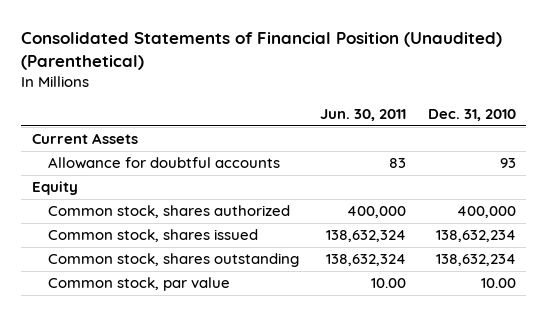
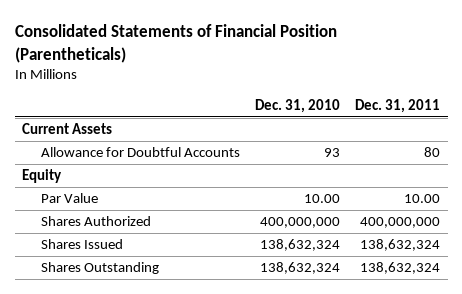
- Consolidated Statements of Financial Position (Unaudited) (Parenthetical)
+ Consolidated Statements of Financial Position (Parentheticals)
- | Jun. 30, 2011 | Dec. 31, 2010
+ | Dec. 31, 2010 | Dec. 31, 2011
- Allowance for doubtful accounts | 83 | 93
+ Allowance for Doubtful Accounts | 93 | 80
- Common stock, shares authorized | 400,000 | 400,000
- Common stock, shares issued | 138,632,324 | 138,632,234
- Common stock, shares outstanding | 138,632,324 | 138,632,234
- Common stock, par value | 10.00 | 10.00
+ Par Value | 10.00 | 10.00
+ Shares Authorized | 400,000,000 | 400,000,000
+ Shares Issued | 138,632,324 | 138,632,324
+ Shares Outstanding | 138,632,324 | 138,632,324

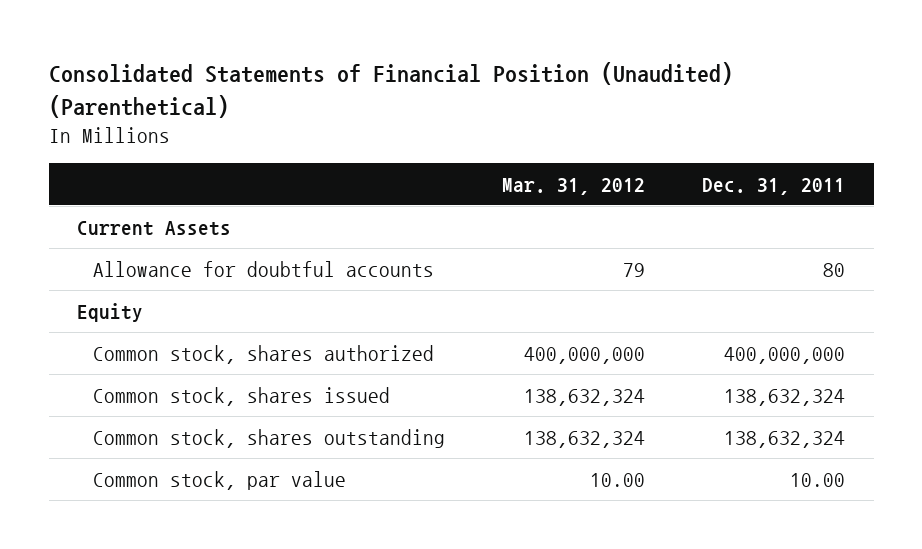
- Consolidated Statements of Financial Position (Parentheticals)
+ Consolidated Statements of Financial Position (Unaudited) (Parenthetical)
- | Dec. 31, 2010 | Dec. 31, 2011
+ | Mar. 31, 2012 | Dec. 31, 2011
- Allowance for Doubtful Accounts | 93 | 80
+ Allowance for doubtful accounts | 79 | 80
- Par Value | 10.00 | 10.00
- Shares Authorized | 400,000,000 | 400,000,000
- Shares Issued | 138,632,324 | 138,632,324
- Shares Outstanding | 138,632,324 | 138,632,324
+ Common stock, shares authorized | 400,000,000 | 400,000,000
+ Common stock, shares issued | 138,632,324 | 138,632,324
+ Common stock, shares outstanding | 138,632,324 | 138,632,324
+ Common stock, par value | 10.00 | 10.00

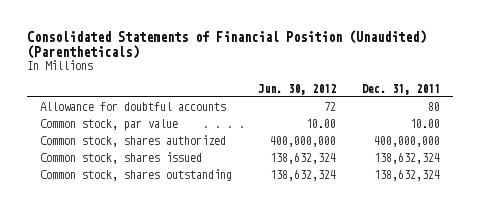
- Consolidated Statements of Financial Position (Unaudited) (Parenthetical)
+ Consolidated Statements of Financial Position (Unaudited) (Parentheticals)
- | Mar. 31, 2012 | Dec. 31, 2011
+ | Jun. 30, 2012 | Dec. 31, 2011
- Current Assets
- Equity
moved up: Common stock, par value | 10.00 | 10.00

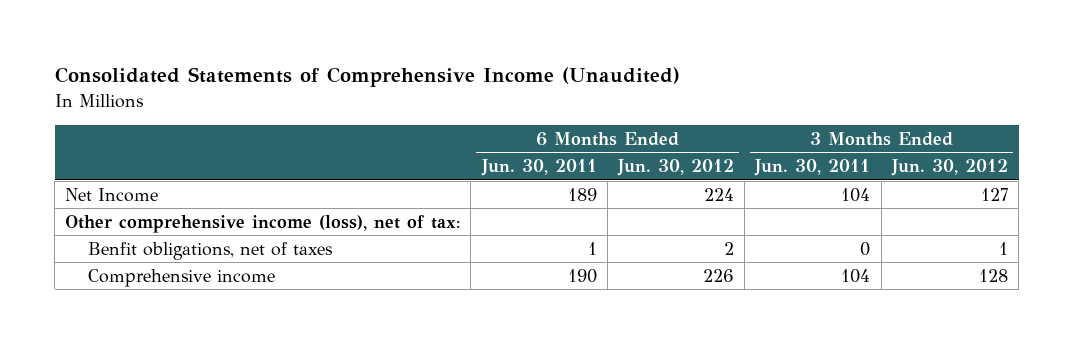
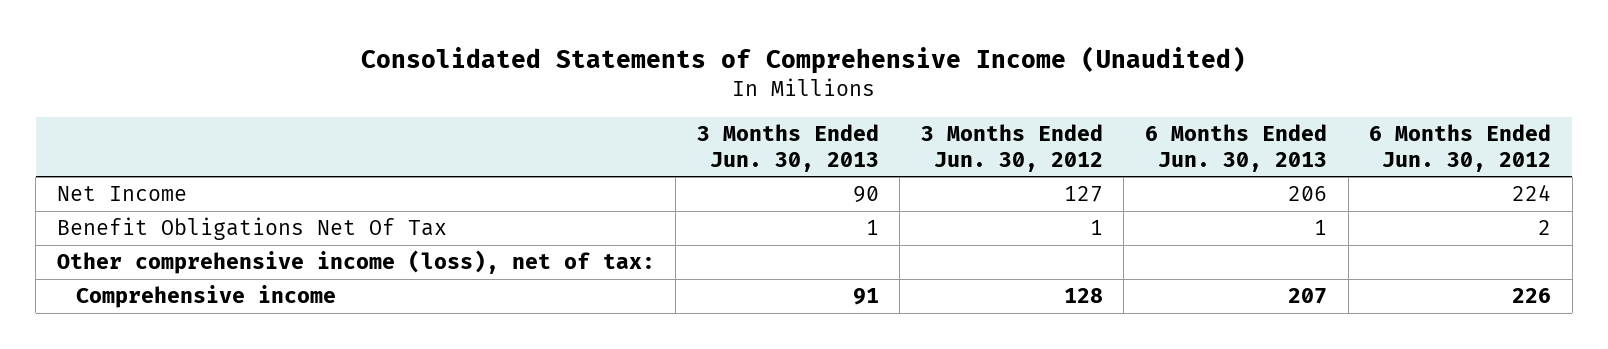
- | 6 Months Ended Jun. 30, 2011 | 6 Months Ended Jun. 30, 2012 | 3 Months Ended Jun. 30, 2011 | 3 Months Ended Jun. 30, 2012
+ | 3 Months Ended Jun. 30, 2013 | 3 Months Ended Jun. 30, 2012 | 6 Months Ended Jun. 30, 2013 | 6 Months Ended Jun. 30, 2012
+ Benefit Obligations Net Of Tax | 1 | 1 | 1 | 2
- Benfit obligations, net of taxes | 1 | 2 | 0 | 1

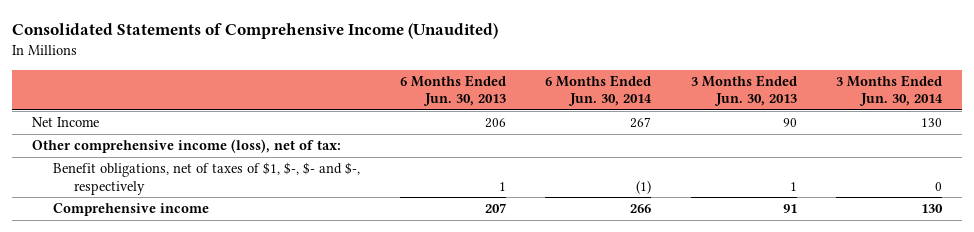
- | 3 Months Ended Jun. 30, 2013 | 3 Months Ended Jun. 30, 2012 | 6 Months Ended Jun. 30, 2013 | 6 Months Ended Jun. 30, 2012
+ | 6 Months Ended Jun. 30, 2013 | 6 Months Ended Jun. 30, 2014 | 3 Months Ended Jun. 30, 2013 | 3 Months Ended Jun. 30, 2014
- Benefit Obligations Net Of Tax | 1 | 1 | 1 | 2
+ Benefit obligations, net of taxes of $1, $-, $- and $-, respectively | 1 | (1) | 1 | 0

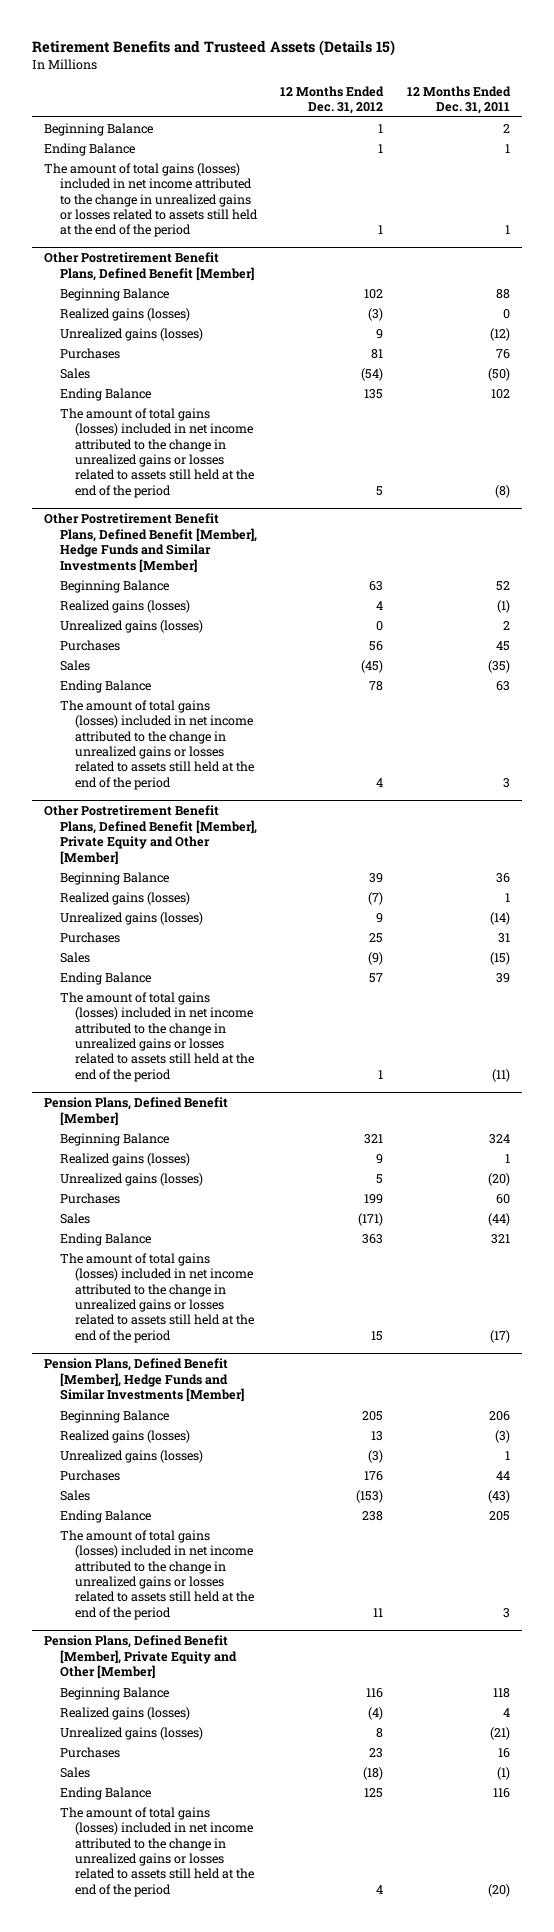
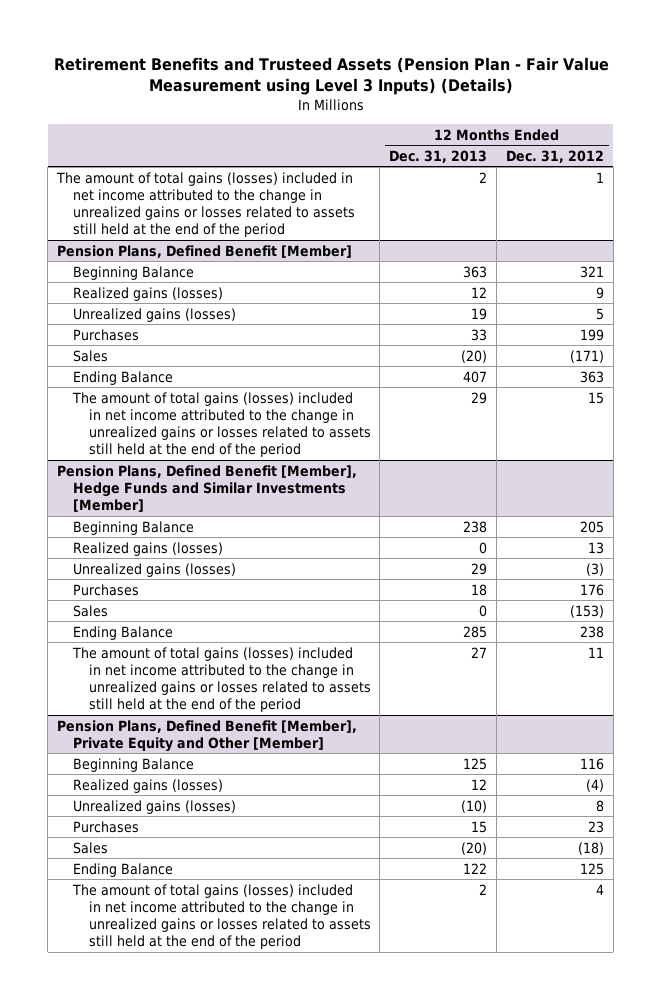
- Retirement Benefits and Trusteed Assets (Details 15)
+ Retirement Benefits and Trusteed Assets (Pension Plan - Fair Value Measurement using Level 3 Inputs) (Details)
- | 12 Months Ended Dec. 31, 2012 | 12 Months Ended Dec. 31, 2011
+ | 12 Months Ended Dec. 31, 2013 | 12 Months Ended Dec. 31, 2012
- Beginning Balance | 1 | 2
- Ending Balance | 1 | 1
- Other Postretirement Benefit Plans, Defined Benefit [Member]
- Beginning Balance | 102 | 88
- Realized gains (losses) | (3) | 0
- Unrealized gains (losses) | 9 | (12)
- Purchases | 81 | 76
- Sales | (54) | (50)
- Ending Balance | 135 | 102
- The amount of total gains (losses) included in net income attributed to the change in unrealized gains or losses related to assets still held at the end of the period | 5 | (8)
- Other Postretirement Benefit Plans, Defined Benefit [Member], Hedge Funds and Similar Investments [Member]
- Beginning Balance | 63 | 52
- Realized gains (losses) | 4 | (1)
- Unrealized gains (losses) | 0 | 2
- Purchases | 56 | 45
- Sales | (45) | (35)
- Ending Balance | 78 | 63
- The amount of total gains (losses) included in net income attributed to the change in unrealized gains or losses related to assets still held at the end of the period | 4 | 3
- Other Postretirement Benefit Plans, Defined Benefit [Member], Private Equity and Other [Member]
- Beginning Balance | 39 | 36
- Realized gains (losses) | (7) | 1
- Unrealized gains (losses) | 9 | (14)
- Purchases | 25 | 31
- Sales | (9) | (15)
- Ending Balance | 57 | 39
- The amount of total gains (losses) included in net income attributed to the change in unrealized gains or losses related to assets still held at the end of the period | 1 | (11)

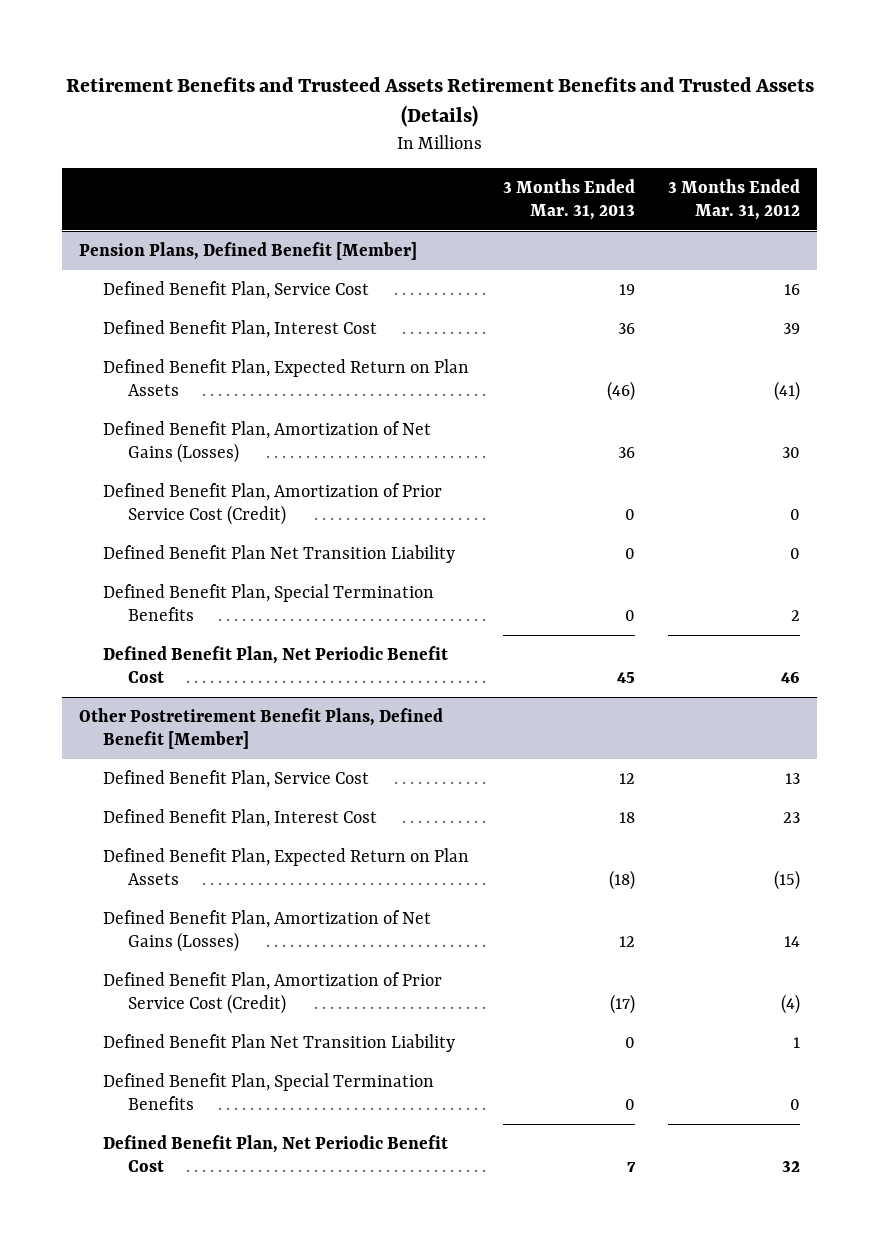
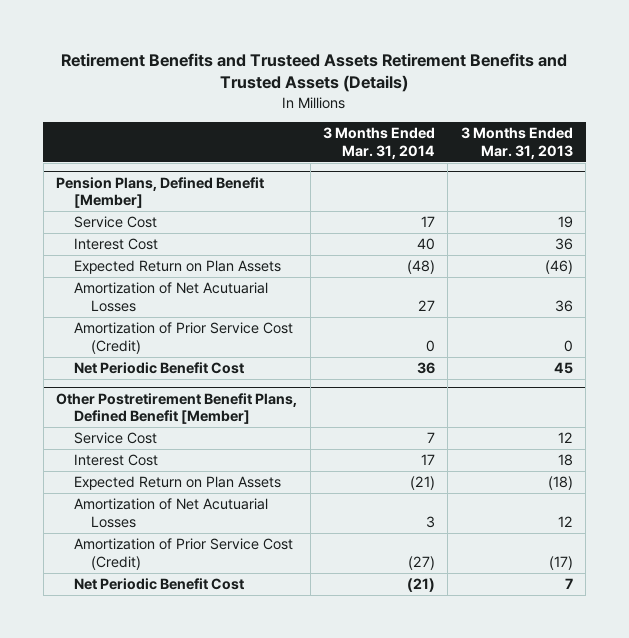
- | 3 Months Ended Mar. 31, 2013 | 3 Months Ended Mar. 31, 2012
+ | 3 Months Ended Mar. 31, 2014 | 3 Months Ended Mar. 31, 2013
@ Pension Plans, Defined Benefit [Member]
- Defined Benefit Plan, Service Cost | 19 | 16
- Defined Benefit Plan, Interest Cost | 36 | 39
- Defined Benefit Plan, Expected Return on Plan Assets | (46) | (41)
- Defined Benefit Plan, Amortization of Net Gains (Losses) | 36 | 30
- Defined Benefit Plan, Amortization of Prior Service Cost (Credit) | 0 | 0
- Defined Benefit Plan Net Transition Liability | 0 | 0
- Defined Benefit Plan, Special Termination Benefits | 0 | 2
- Defined Benefit Plan, Net Periodic Benefit Cost | 45 | 46
+ Service Cost | 17 | 19
+ Interest Cost | 40 | 36
+ Expected Return on Plan Assets | (48) | (46)
+ Amortization of Net Acutuarial Losses | 27 | 36
+ Amortization of Prior Service Cost (Credit) | 0 | 0
+ Net Periodic Benefit Cost | 36 | 45
@ Other Postretirement Benefit Plans, Defined Benefit [Member]
- Defined Benefit Plan, Service Cost | 12 | 13
- Defined Benefit Plan, Interest Cost | 18 | 23
- Defined Benefit Plan, Expected Return on Plan Assets | (18) | (15)
- Defined Benefit Plan, Amortization of Net Gains (Losses) | 12 | 14
- Defined Benefit Plan, Amortization of Prior Service Cost (Credit) | (17) | (4)
- Defined Benefit Plan Net Transition Liability | 0 | 1
- Defined Benefit Plan, Special Termination Benefits | 0 | 0
- Defined Benefit Plan, Net Periodic Benefit Cost | 7 | 32
+ Service Cost | 7 | 12
+ Interest Cost | 17 | 18
+ Expected Return on Plan Assets | (21) | (18)
+ Amortization of Net Acutuarial Losses | 3 | 12
+ Amortization of Prior Service Cost (Credit) | (27) | (17)
+ Net Periodic Benefit Cost | (21) | 7

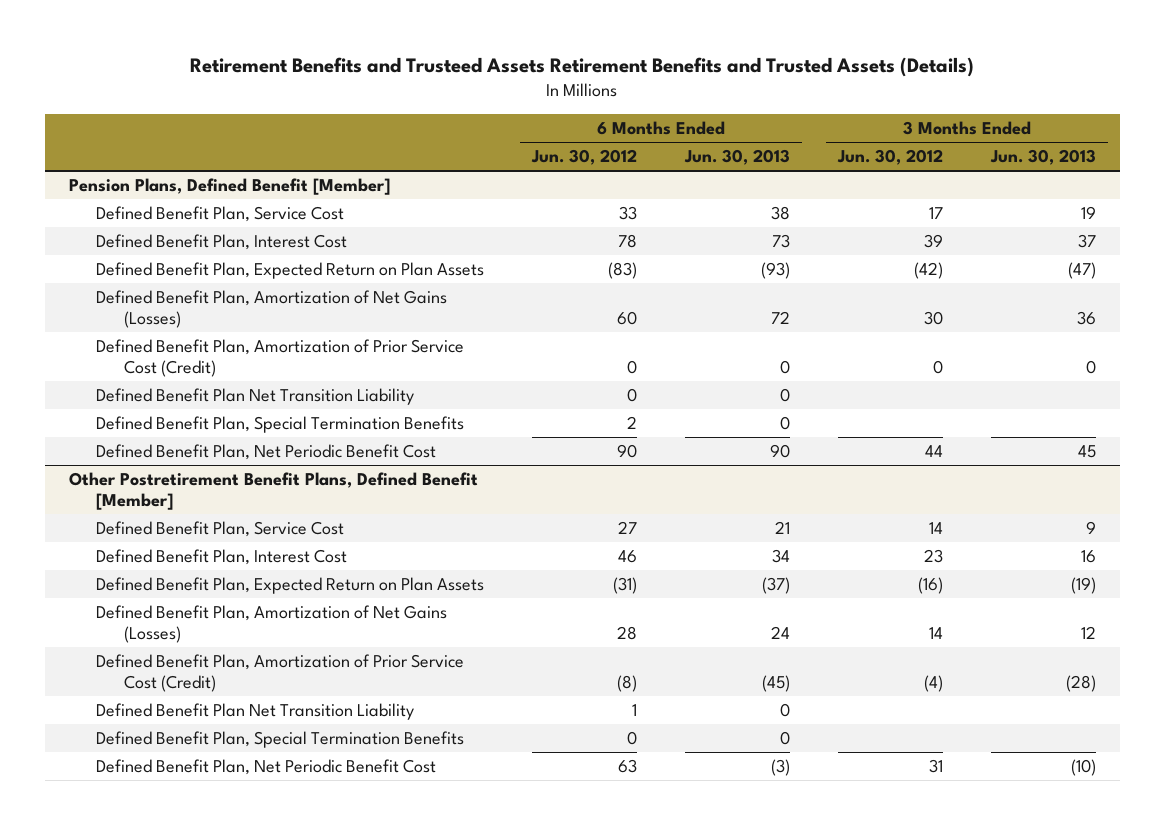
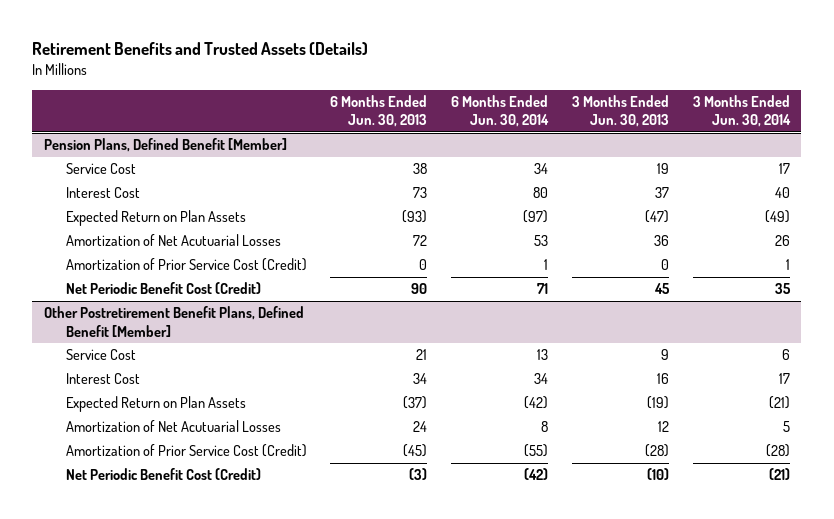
- Retirement Benefits and Trusteed Assets Retirement Benefits and Trusted Assets (Details)
+ Retirement Benefits and Trusted Assets (Details)
- | 6 Months Ended Jun. 30, 2012 | 6 Months Ended Jun. 30, 2013 | 3 Months Ended Jun. 30, 2012 | 3 Months Ended Jun. 30, 2013
+ | 6 Months Ended Jun. 30, 2013 | 6 Months Ended Jun. 30, 2014 | 3 Months Ended Jun. 30, 2013 | 3 Months Ended Jun. 30, 2014
@ Pension Plans, Defined Benefit [Member]
- Defined Benefit Plan, Service Cost | 33 | 38 | 17 | 19
- Defined Benefit Plan, Interest Cost | 78 | 73 | 39 | 37
- Defined Benefit Plan, Expected Return on Plan Assets | (83) | (93) | (42) | (47)
- Defined Benefit Plan, Amortization of Net Gains (Losses) | 60 | 72 | 30 | 36
- Defined Benefit Plan, Amortization of Prior Service Cost (Credit) | 0 | 0 | 0 | 0
- Defined Benefit Plan Net Transition Liability | 0 | 0 | |
- Defined Benefit Plan, Special Termination Benefits | 2 | 0 | |
- Defined Benefit Plan, Net Periodic Benefit Cost | 90 | 90 | 44 | 45
+ Service Cost | 38 | 34 | 19 | 17
+ Interest Cost | 73 | 80 | 37 | 40
+ Expected Return on Plan Assets | (93) | (97) | (47) | (49)
+ Amortization of Net Acutuarial Losses | 72 | 53 | 36 | 26
+ Amortization of Prior Service Cost (Credit) | 0 | 1 | 0 | 1
+ Net Periodic Benefit Cost (Credit) | 90 | 71 | 45 | 35
@ Other Postretirement Benefit Plans, Defined Benefit [Member]
- Defined Benefit Plan, Service Cost | 27 | 21 | 14 | 9
- Defined Benefit Plan, Interest Cost | 46 | 34 | 23 | 16
- Defined Benefit Plan, Expected Return on Plan Assets | (31) | (37) | (16) | (19)
- Defined Benefit Plan, Amortization of Net Gains (Losses) | 28 | 24 | 14 | 12
- Defined Benefit Plan, Amortization of Prior Service Cost (Credit) | (8) | (45) | (4) | (28)
- Defined Benefit Plan Net Transition Liability | 1 | 0 | |
- Defined Benefit Plan, Special Termination Benefits | 0 | 0 | |
- Defined Benefit Plan, Net Periodic Benefit Cost | 63 | (3) | 31 | (10)
+ Service Cost | 21 | 13 | 9 | 6
+ Interest Cost | 34 | 34 | 16 | 17
+ Expected Return on Plan Assets | (37) | (42) | (19) | (21)
+ Amortization of Net Acutuarial Losses | 24 | 8 | 12 | 5
+ Amortization of Prior Service Cost (Credit) | (45) | (55) | (28) | (28)
+ Net Periodic Benefit Cost (Credit) | (3) | (42) | (10) | (21)

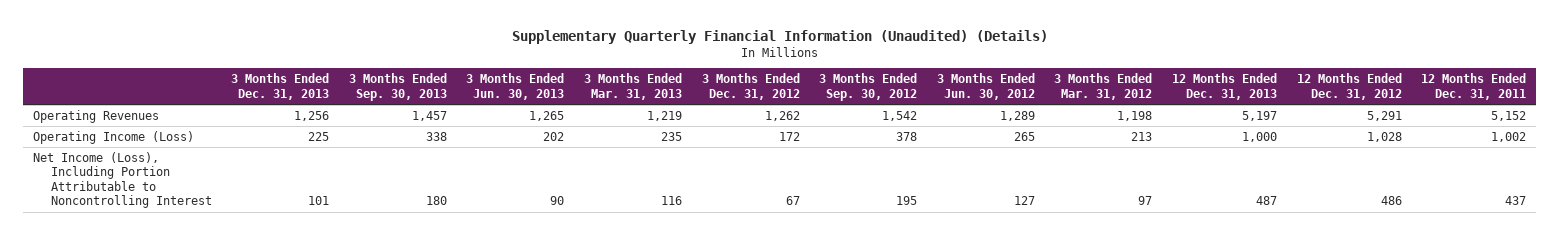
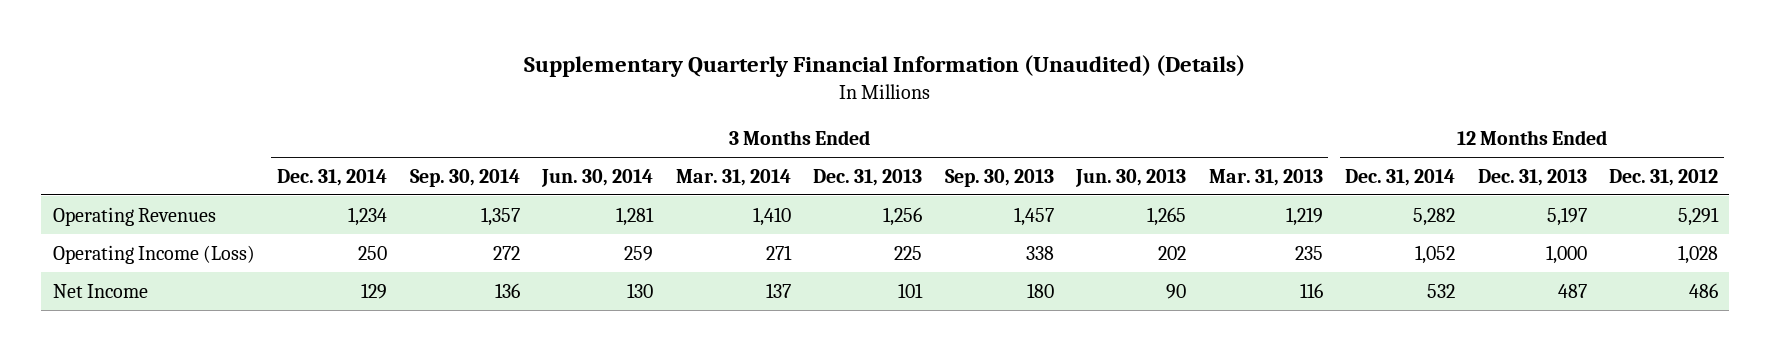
- | 3 Months Ended Dec. 31, 2013 | 3 Months Ended Sep. 30, 2013 | 3 Months Ended Jun. 30, 2013 | 3 Months Ended Mar. 31, 2013 | 3 Months Ended Dec. 31, 2012 | 3 Months Ended Sep. 30, 2012 | 3 Months Ended Jun. 30, 2012 | 3 Months Ended Mar. 31, 2012 | 12 Months Ended Dec. 31, 2013 | 12 Months Ended Dec. 31, 2012 | 12 Months Ended Dec. 31, 2011
+ | 3 Months Ended Dec. 31, 2014 | 3 Months Ended Sep. 30, 2014 | 3 Months Ended Jun. 30, 2014 | 3 Months Ended Mar. 31, 2014 | 3 Months Ended Dec. 31, 2013 | 3 Months Ended Sep. 30, 2013 | 3 Months Ended Jun. 30, 2013 | 3 Months Ended Mar. 31, 2013 | 12 Months Ended Dec. 31, 2014 | 12 Months Ended Dec. 31, 2013 | 12 Months Ended Dec. 31, 2012
- Net Income (Loss), Including Portion Attributable to Noncontrolling Interest | 101 | 180 | 90 | 116 | 67 | 195 | 127 | 97 | 487 | 486 | 437
+ Net Income | 129 | 136 | 130 | 137 | 101 | 180 | 90 | 116 | 532 | 487 | 486

